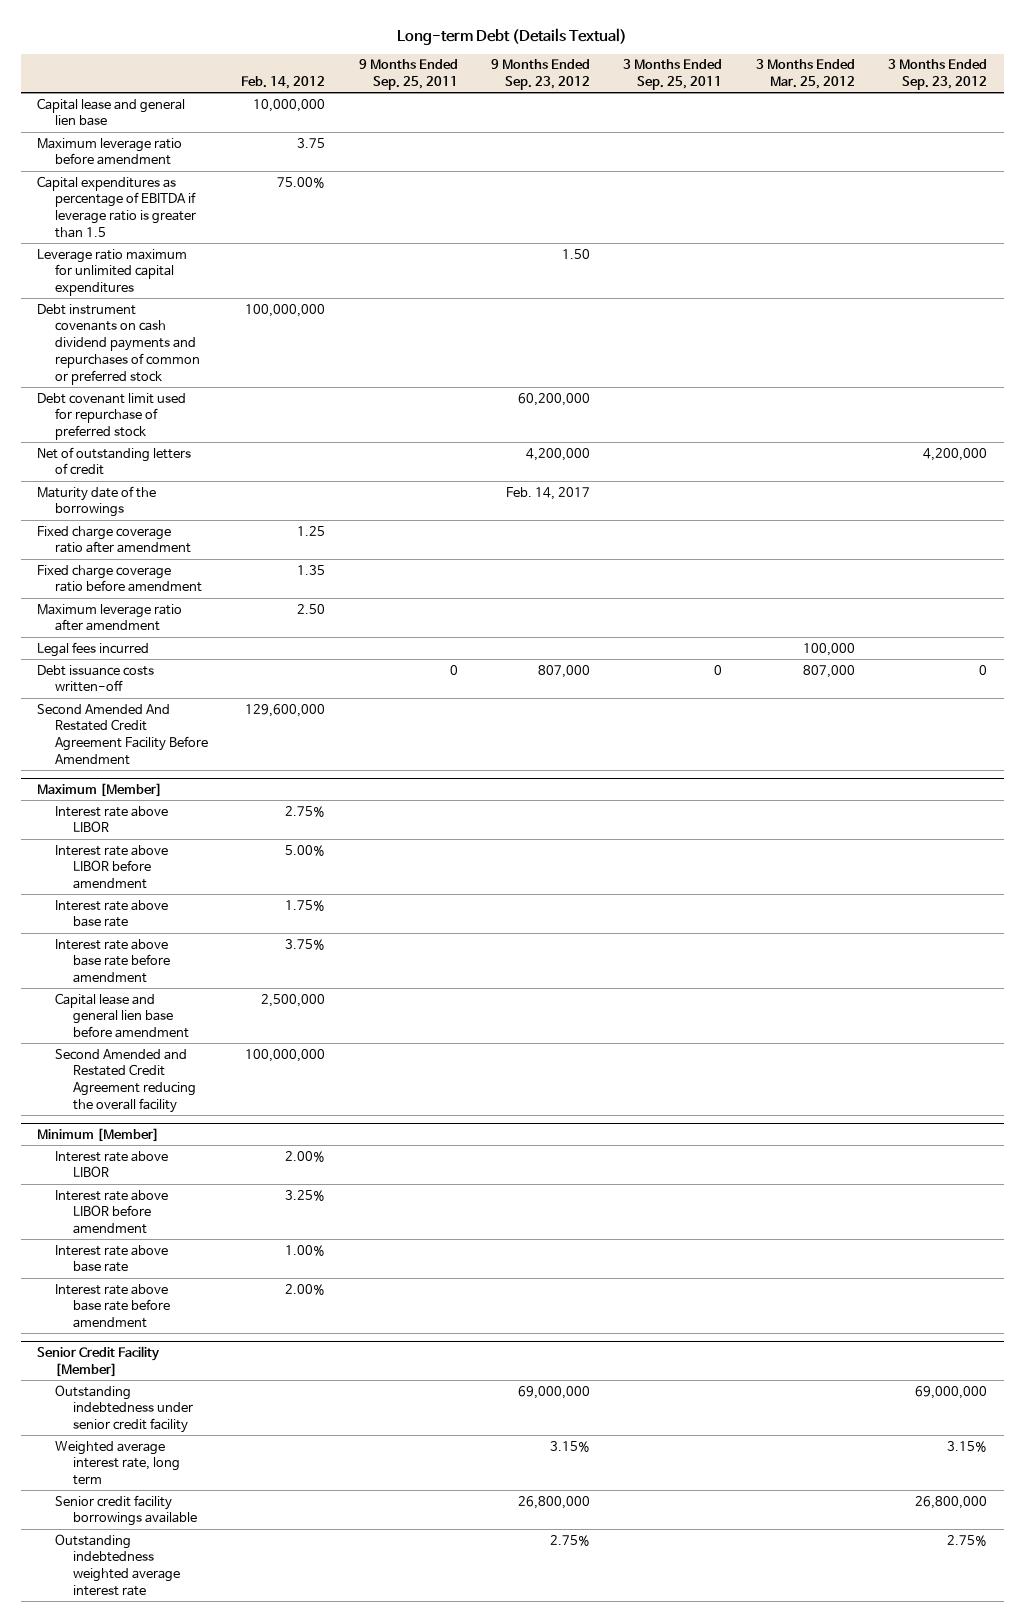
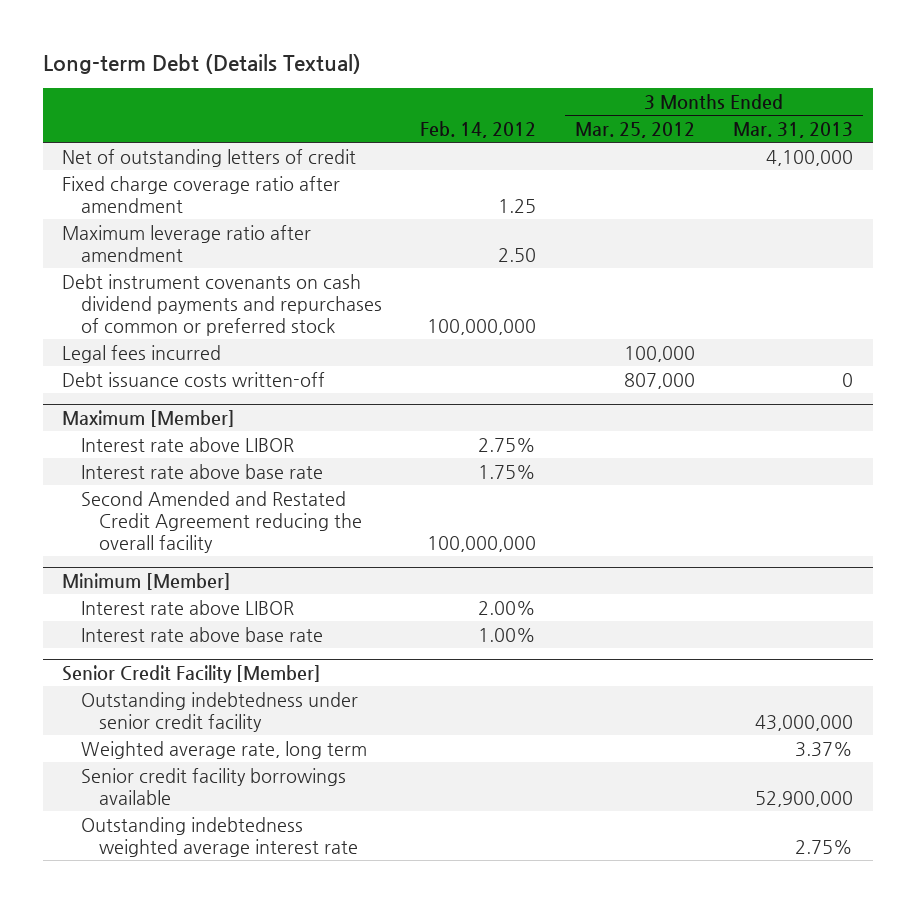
- | Feb. 14, 2012 | 9 Months Ended Sep. 25, 2011 | 9 Months Ended Sep. 23, 2012 | 3 Months Ended Sep. 25, 2011 | 3 Months Ended Mar. 25, 2012 | 3 Months Ended Sep. 23, 2012
+ | Feb. 14, 2012 | 3 Months Ended Mar. 25, 2012 | 3 Months Ended Mar. 31, 2013
- Capital lease and general lien base | 10,000,000 | | | | |
- Maximum leverage ratio before amendment | 3.75 | | | | |
- Capital expenditures as percentage of EBITDA if leverage ratio is greater than 1.5 | 75.00% | | | | |
- Leverage ratio maximum for unlimited capital expenditures | | | 1.50 | | |
- Debt covenant limit used for repurchase of preferred stock | | | 60,200,000 | | |
- Maturity date of the borrowings | | | Feb. 14, 2017 | | |
- Fixed charge coverage ratio before amendment | 1.35 | | | | |
moved down: Debt instrument covenants on cash dividend payments and repurchases of common or preferred stock | 100,000,000 | |
- Second Amended And Restated Credit Agreement Facility Before Amendment | 129,600,000 | | | | |
@ Maximum [Member]
- Interest rate above LIBOR before amendment | 5.00% | | | | |
- Interest rate above base rate before amendment | 3.75% | | | | |
- Capital lease and general lien base before amendment | 2,500,000 | | | | |
@ Minimum [Member]
- Interest rate above LIBOR before amendment | 3.25% | | | | |
- Interest rate above base rate before amendment | 2.00% | | | | |
@ Senior Credit Facility [Member]
- Weighted average interest rate, long term | | | 3.15% | | | 3.15%
+ Weighted average rate, long term | | | 3.37%

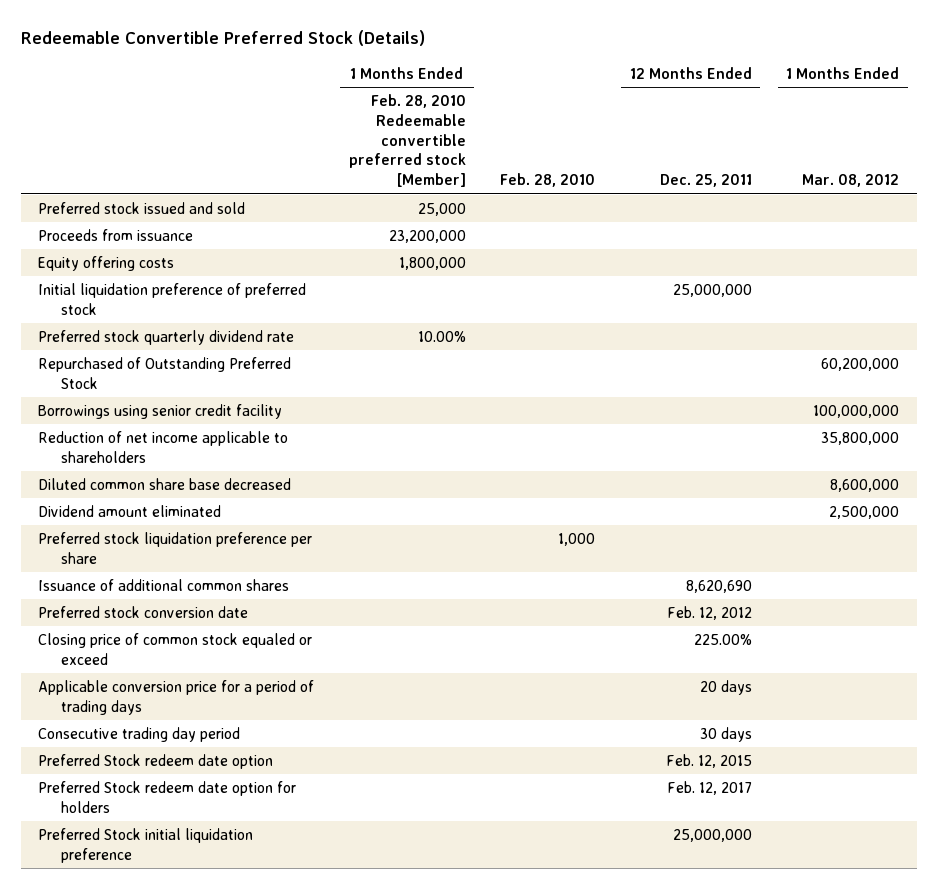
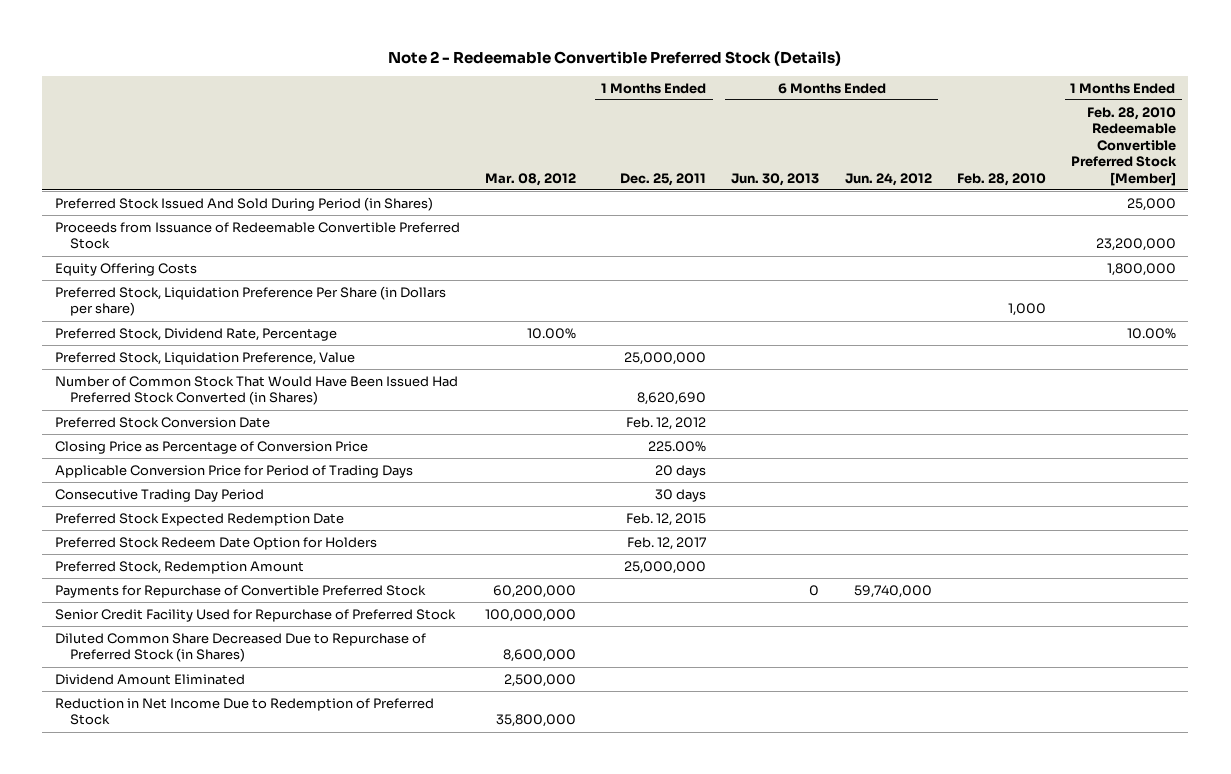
- Redeemable Convertible Preferred Stock (Details)
+ Note 2 - Redeemable Convertible Preferred Stock (Details)
- | 1 Months Ended Feb. 28, 2010 Redeemable convertible preferred stock [Member] | Feb. 28, 2010 | 12 Months Ended Dec. 25, 2011 | 1 Months Ended Mar. 08, 2012
+ | Mar. 08, 2012 | 1 Months Ended Dec. 25, 2011 | 6 Months Ended Jun. 30, 2013 | 6 Months Ended Jun. 24, 2012 | Feb. 28, 2010 | 1 Months Ended Feb. 28, 2010 Redeemable Convertible Preferred Stock [Member]
- Preferred stock issued and sold | 25,000 | | |
- Proceeds from issuance | 23,200,000 | | |
- Equity offering costs | 1,800,000 | | |
- Initial liquidation preference of preferred stock | | | 25,000,000 |
- Preferred stock quarterly dividend rate | 10.00% | | |
- Repurchased of Outstanding Preferred Stock | | | | 60,200,000
- Borrowings using senior credit facility | | | | 100,000,000
- Reduction of net income applicable to shareholders | | | | 35,800,000
- Diluted common share base decreased | | | | 8,600,000
- Dividend amount eliminated | | | | 2,500,000
- Preferred stock liquidation preference per share | | 1,000 | |
- Issuance of additional common shares | | | 8,620,690 |
- Preferred stock conversion date | | | Feb. 12, 2012 |
- Closing price of common stock equaled or exceed | | | 225.00% |
- Applicable conversion price for a period of trading days | | | 20 days |
- Consecutive trading day period | | | 30 days |
- Preferred Stock redeem date option | | | Feb. 12, 2015 |
- Preferred Stock redeem date option for holders | | | Feb. 12, 2017 |
- Preferred Stock initial liquidation preference | | | 25,000,000 |
+ Preferred Stock Issued And Sold During Period (in Shares) | | | | | | 25,000
+ Proceeds from Issuance of Redeemable Convertible Preferred Stock | | | | | | 23,200,000
+ Equity Offering Costs | | | | | | 1,800,000
+ Preferred Stock, Liquidation Preference Per Share (in Dollars per share) | | | | | 1,000 |
+ Preferred Stock, Dividend Rate, Percentage | 10.00% | | | | | 10.00%
+ Preferred Stock, Liquidation Preference, Value | | 25,000,000 | | | |
+ Number of Common Stock That Would Have Been Issued Had Preferred Stock Converted (in Shares) | | 8,620,690 | | | |
+ Preferred Stock Conversion Date | | Feb. 12, 2012 | | | |
+ Closing Price as Percentage of Conversion Price | | 225.00% | | | |
+ Applicable Conversion Price for Period of Trading Days | | 20 days | | | |
+ Consecutive Trading Day Period | | 30 days | | | |
+ Preferred Stock Expected Redemption Date | | Feb. 12, 2015 | | | |
+ Preferred Stock Redeem Date Option for Holders | | Feb. 12, 2017 | | | |
+ Preferred Stock, Redemption Amount | | 25,000,000 | | | |
+ Payments for Repurchase of Convertible Preferred Stock | 60,200,000 | | 0 | 59,740,000 | |
+ Senior Credit Facility Used for Repurchase of Preferred Stock | 100,000,000 | | | | |
+ Diluted Common Share Decreased Due to Repurchase of Preferred Stock (in Shares) | 8,600,000 | | | | |
+ Dividend Amount Eliminated | 2,500,000 | | | | |
+ Reduction in Net Income Due to Redemption of Preferred Stock | 35,800,000 | | | | |

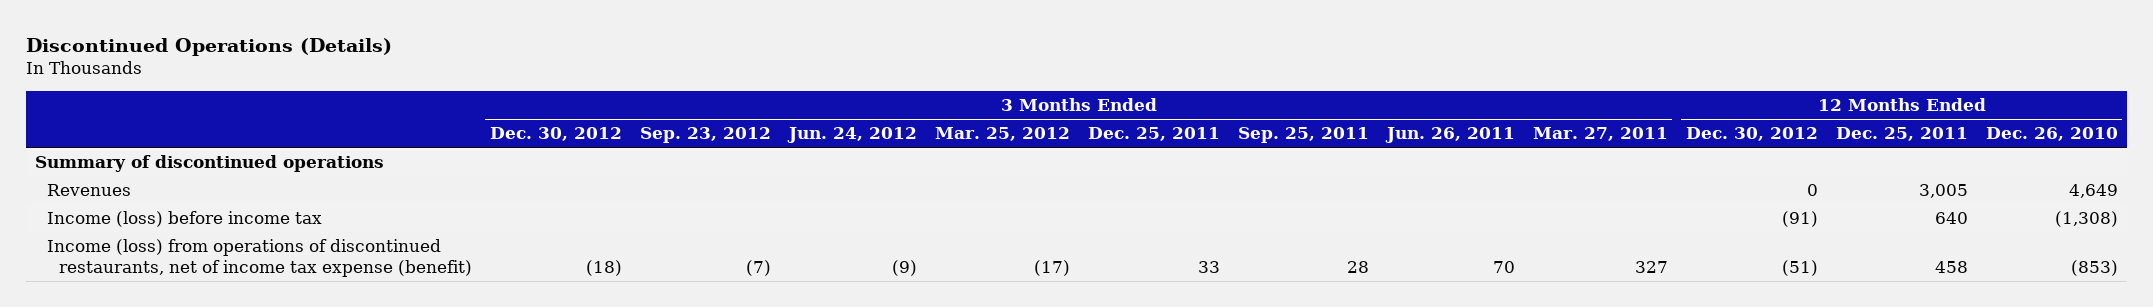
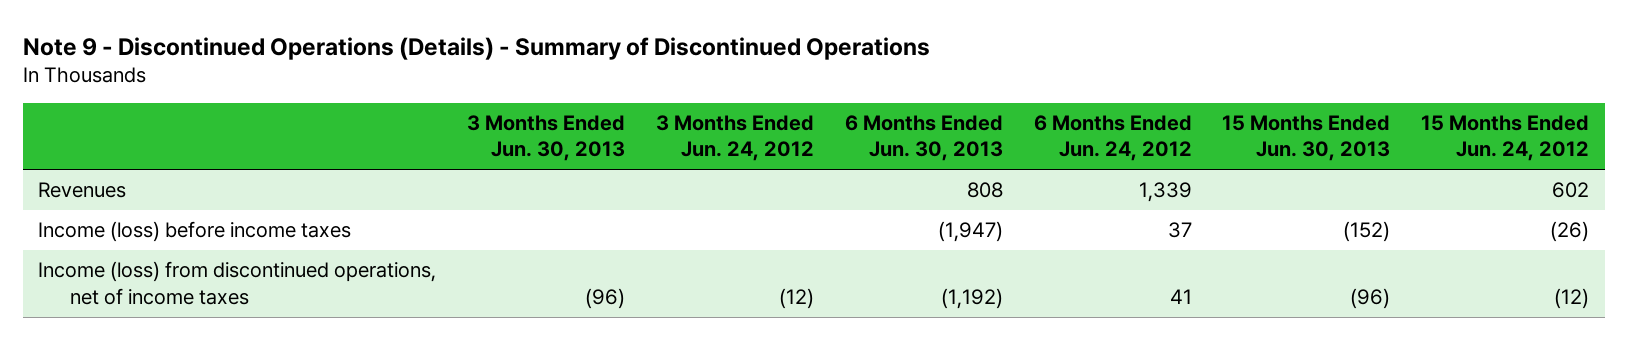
- Discontinued Operations (Details)
+ Note 9 - Discontinued Operations (Details) - Summary of Discontinued Operations
- | 3 Months Ended Dec. 30, 2012 | 3 Months Ended Sep. 23, 2012 | 3 Months Ended Jun. 24, 2012 | 3 Months Ended Mar. 25, 2012 | 3 Months Ended Dec. 25, 2011 | 3 Months Ended Sep. 25, 2011 | 3 Months Ended Jun. 26, 2011 | 3 Months Ended Mar. 27, 2011 | 12 Months Ended Dec. 30, 2012 | 12 Months Ended Dec. 25, 2011 | 12 Months Ended Dec. 26, 2010
+ | 3 Months Ended Jun. 30, 2013 | 3 Months Ended Jun. 24, 2012 | 6 Months Ended Jun. 30, 2013 | 6 Months Ended Jun. 24, 2012 | 15 Months Ended Jun. 30, 2013 | 15 Months Ended Jun. 24, 2012
- Summary of discontinued operations
- Income (loss) before income tax | | | | | | | | | (91) | 640 | (1,308)
- Income (loss) from operations of discontinued restaurants, net of income tax expense (benefit) | (18) | (7) | (9) | (17) | 33 | 28 | 70 | 327 | (51) | 458 | (853)
+ Income (loss) before income taxes | | | (1,947) | 37 | (152) | (26)
+ Income (loss) from discontinued operations, net of income taxes | (96) | (12) | (1,192) | 41 | (96) | (12)

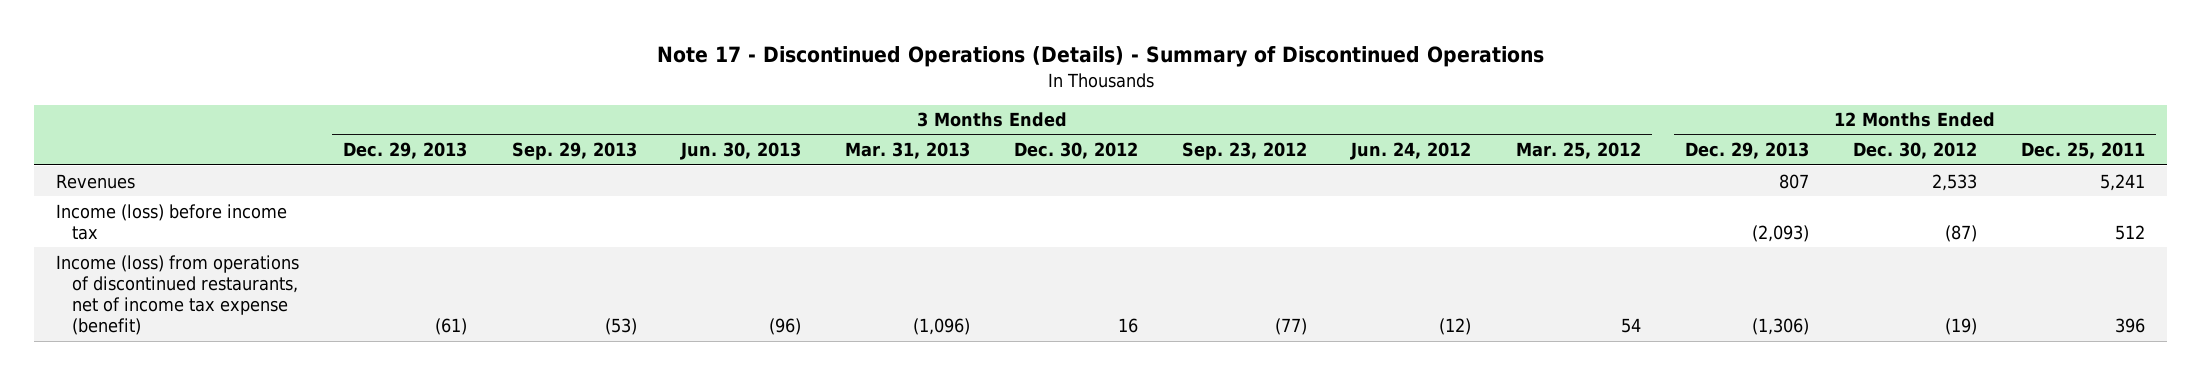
- Note 9 - Discontinued Operations (Details) - Summary of Discontinued Operations
+ Note 17 - Discontinued Operations (Details) - Summary of Discontinued Operations
- | 3 Months Ended Jun. 30, 2013 | 3 Months Ended Jun. 24, 2012 | 6 Months Ended Jun. 30, 2013 | 6 Months Ended Jun. 24, 2012 | 15 Months Ended Jun. 30, 2013 | 15 Months Ended Jun. 24, 2012
+ | 3 Months Ended Dec. 29, 2013 | 3 Months Ended Sep. 29, 2013 | 3 Months Ended Jun. 30, 2013 | 3 Months Ended Mar. 31, 2013 | 3 Months Ended Dec. 30, 2012 | 3 Months Ended Sep. 23, 2012 | 3 Months Ended Jun. 24, 2012 | 3 Months Ended Mar. 25, 2012 | 12 Months Ended Dec. 29, 2013 | 12 Months Ended Dec. 30, 2012 | 12 Months Ended Dec. 25, 2011
- Income (loss) before income taxes | | | (1,947) | 37 | (152) | (26)
- Income (loss) from discontinued operations, net of income taxes | (96) | (12) | (1,192) | 41 | (96) | (12)
+ Income (loss) before income tax | | | | | | | | | (2,093) | (87) | 512
+ Income (loss) from operations of discontinued restaurants, net of income tax expense (benefit) | (61) | (53) | (96) | (1,096) | 16 | (77) | (12) | 54 | (1,306) | (19) | 396

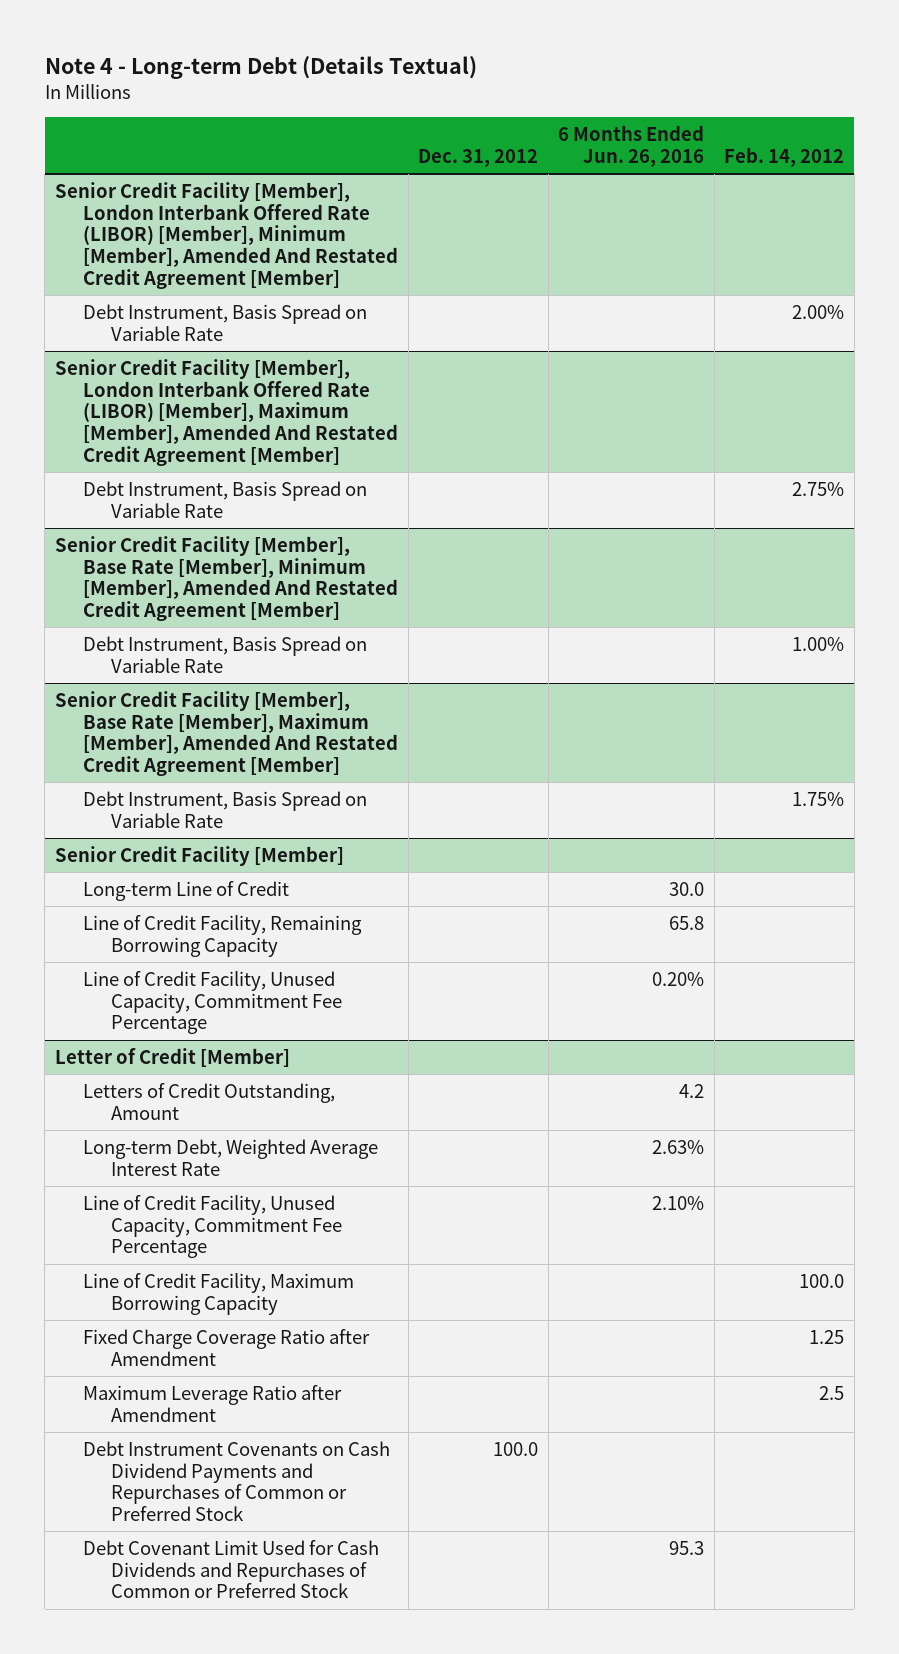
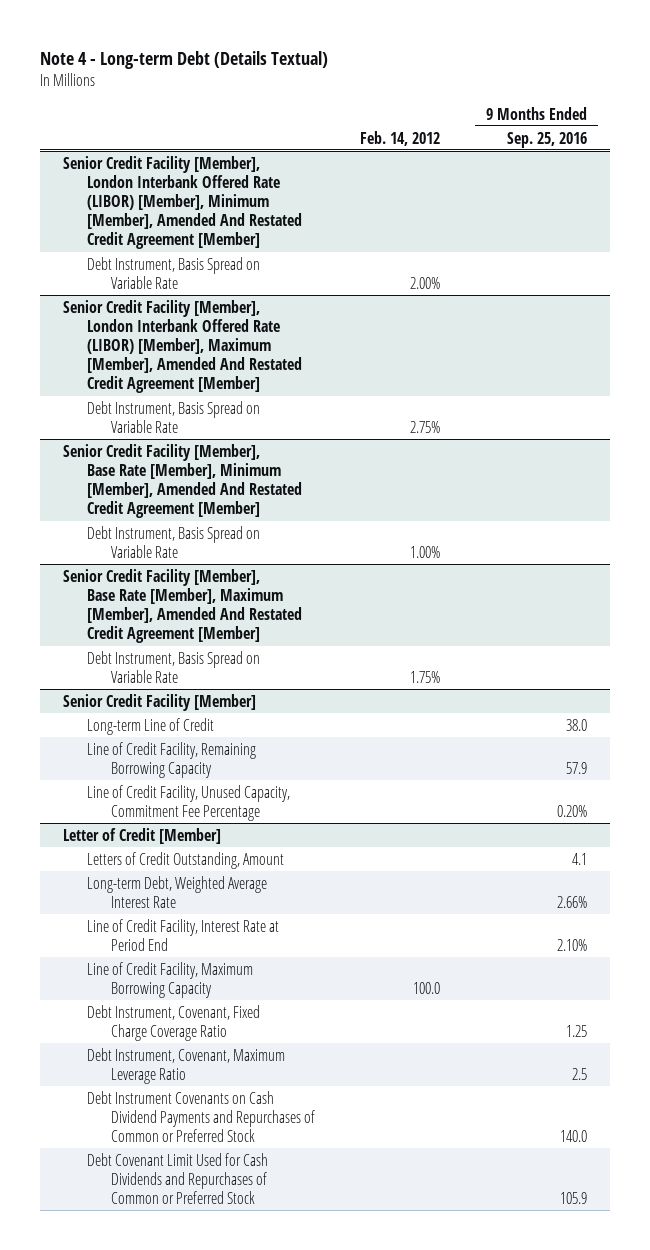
- | Dec. 31, 2012 | 6 Months Ended Jun. 26, 2016 | Feb. 14, 2012
+ | Feb. 14, 2012 | 9 Months Ended Sep. 25, 2016
@ Letter of Credit [Member]
- Line of Credit Facility, Unused Capacity, Commitment Fee Percentage | | 2.10% |
+ Line of Credit Facility, Interest Rate at Period End | | 2.10%
- Fixed Charge Coverage Ratio after Amendment | | | 1.25
- Maximum Leverage Ratio after Amendment | | | 2.5
+ Debt Instrument, Covenant, Fixed Charge Coverage Ratio | | 1.25
+ Debt Instrument, Covenant, Maximum Leverage Ratio | | 2.5

